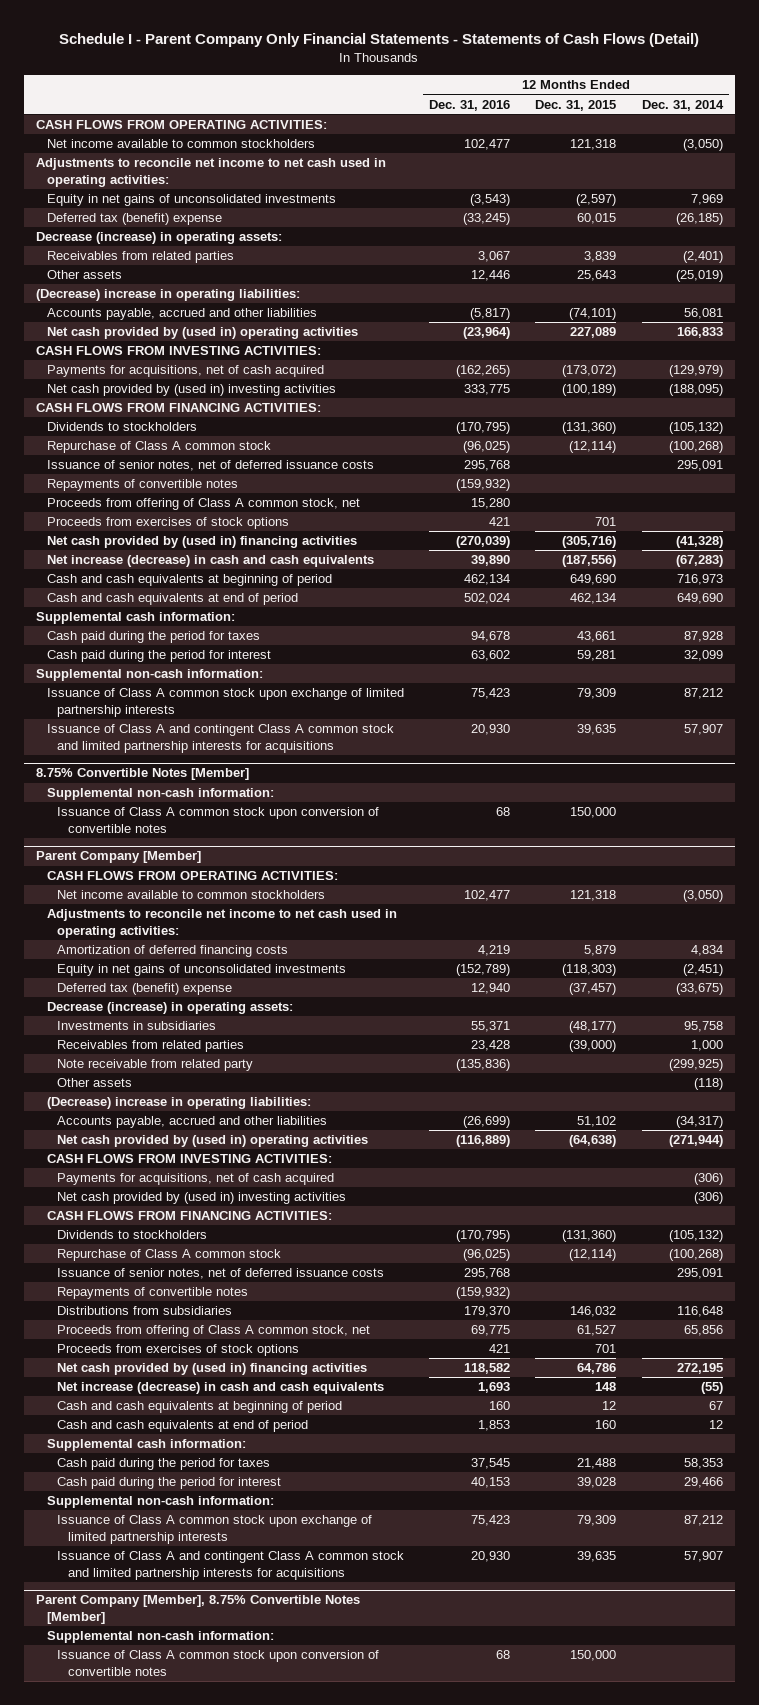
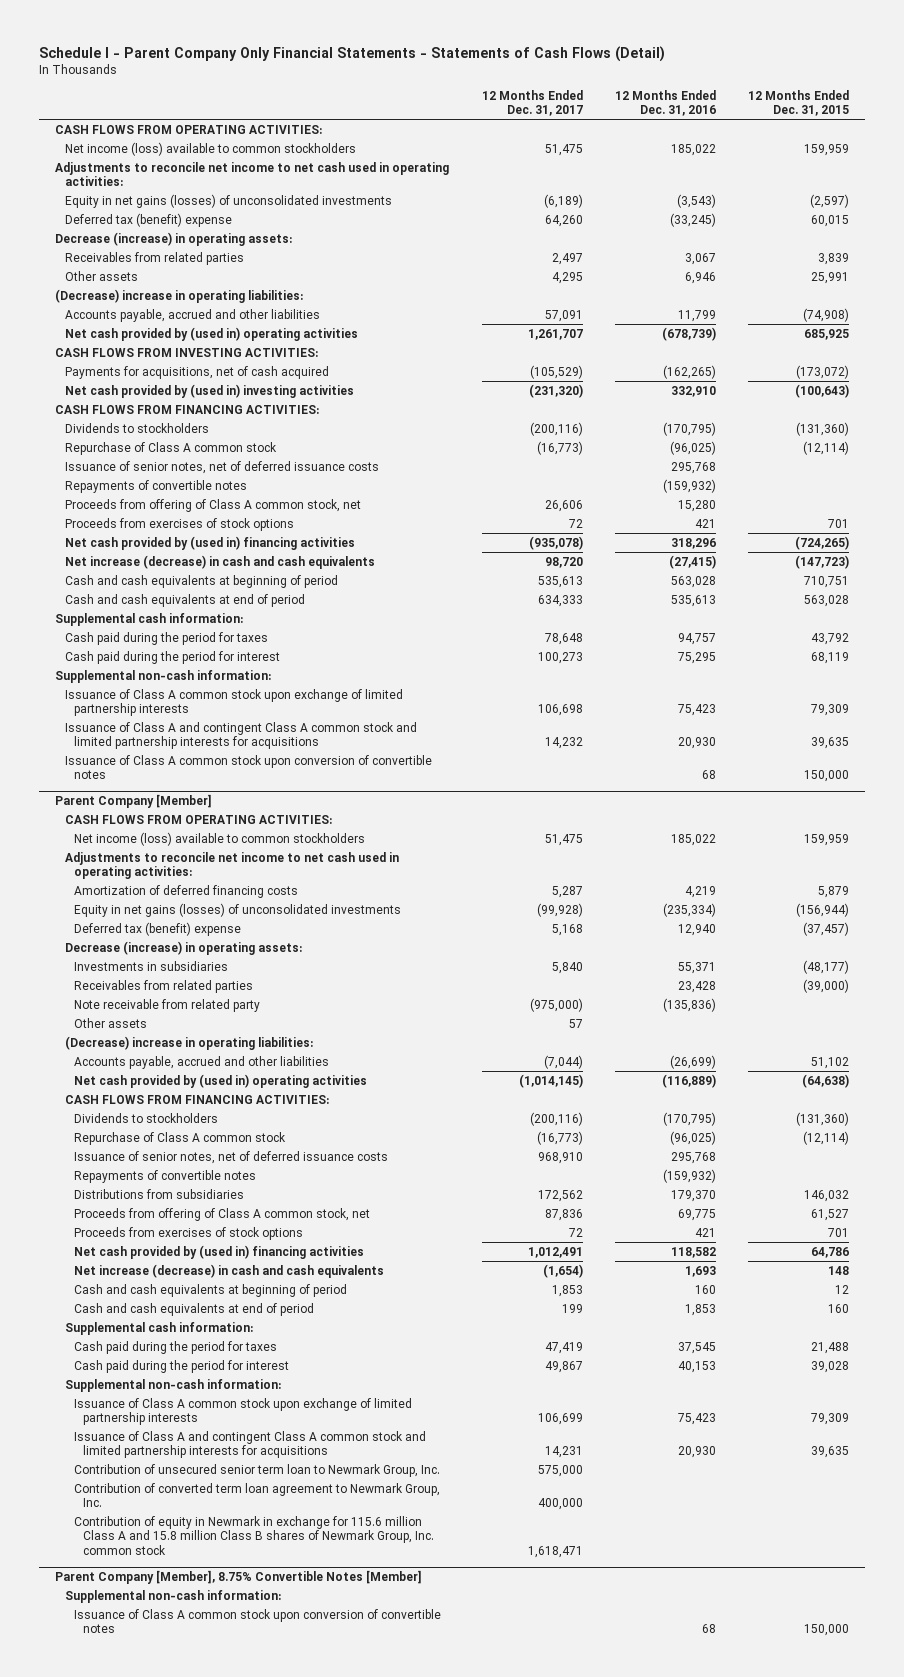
- | 12 Months Ended Dec. 31, 2016 | 12 Months Ended Dec. 31, 2015 | 12 Months Ended Dec. 31, 2014
+ | 12 Months Ended Dec. 31, 2017 | 12 Months Ended Dec. 31, 2016 | 12 Months Ended Dec. 31, 2015
- Net income available to common stockholders | 102,477 | 121,318 | (3,050)
+ Net income (loss) available to common stockholders | 51,475 | 185,022 | 159,959
- Equity in net gains of unconsolidated investments | (3,543) | (2,597) | 7,969
+ Equity in net gains (losses) of unconsolidated investments | (6,189) | (3,543) | (2,597)
- Other assets | 12,446 | 25,643 | (25,019)
+ Other assets | 4,295 | 6,946 | 25,991
- Accounts payable, accrued and other liabilities | (5,817) | (74,101) | 56,081
- Net cash provided by (used in) operating activities | (23,964) | 227,089 | 166,833
+ Accounts payable, accrued and other liabilities | 57,091 | 11,799 | (74,908)
+ Net cash provided by (used in) operating activities | 1,261,707 | (678,739) | 685,925
- Net cash provided by (used in) investing activities | 333,775 | (100,189) | (188,095)
+ Net cash provided by (used in) investing activities | (231,320) | 332,910 | (100,643)
- Net cash provided by (used in) financing activities | (270,039) | (305,716) | (41,328)
- Net increase (decrease) in cash and cash equivalents | 39,890 | (187,556) | (67,283)
- Cash and cash equivalents at beginning of period | 462,134 | 649,690 | 716,973
- Cash and cash equivalents at end of period | 502,024 | 462,134 | 649,690
+ Net cash provided by (used in) financing activities | (935,078) | 318,296 | (724,265)
+ Net increase (decrease) in cash and cash equivalents | 98,720 | (27,415) | (147,723)
+ Cash and cash equivalents at beginning of period | 535,613 | 563,028 | 710,751
+ Cash and cash equivalents at end of period | 634,333 | 535,613 | 563,028
- Cash paid during the period for taxes | 94,678 | 43,661 | 87,928
- Cash paid during the period for interest | 63,602 | 59,281 | 32,099
+ Cash paid during the period for taxes | 78,648 | 94,757 | 43,792
+ Cash paid during the period for interest | 100,273 | 75,295 | 68,119
- 8.75% Convertible Notes [Member]
- Supplemental non-cash information:
@ Parent Company [Member]
- Net income available to common stockholders | 102,477 | 121,318 | (3,050)
+ Net income (loss) available to common stockholders | 51,475 | 185,022 | 159,959
- Equity in net gains of unconsolidated investments | (152,789) | (118,303) | (2,451)
+ Equity in net gains (losses) of unconsolidated investments | (99,928) | (235,334) | (156,944)
- CASH FLOWS FROM INVESTING ACTIVITIES:
- Payments for acquisitions, net of cash acquired | | | (306)
- Net cash provided by (used in) investing activities | | | (306)
+ Contribution of unsecured senior term loan to Newmark Group, Inc. | 575,000 | |
+ Contribution of converted term loan agreement to Newmark Group, Inc. | 400,000 | |
+ Contribution of equity in Newmark in exchange for 115.6 million Class A and 15.8 million Class B shares of Newmark Group, Inc. common stock | 1,618,471 | |

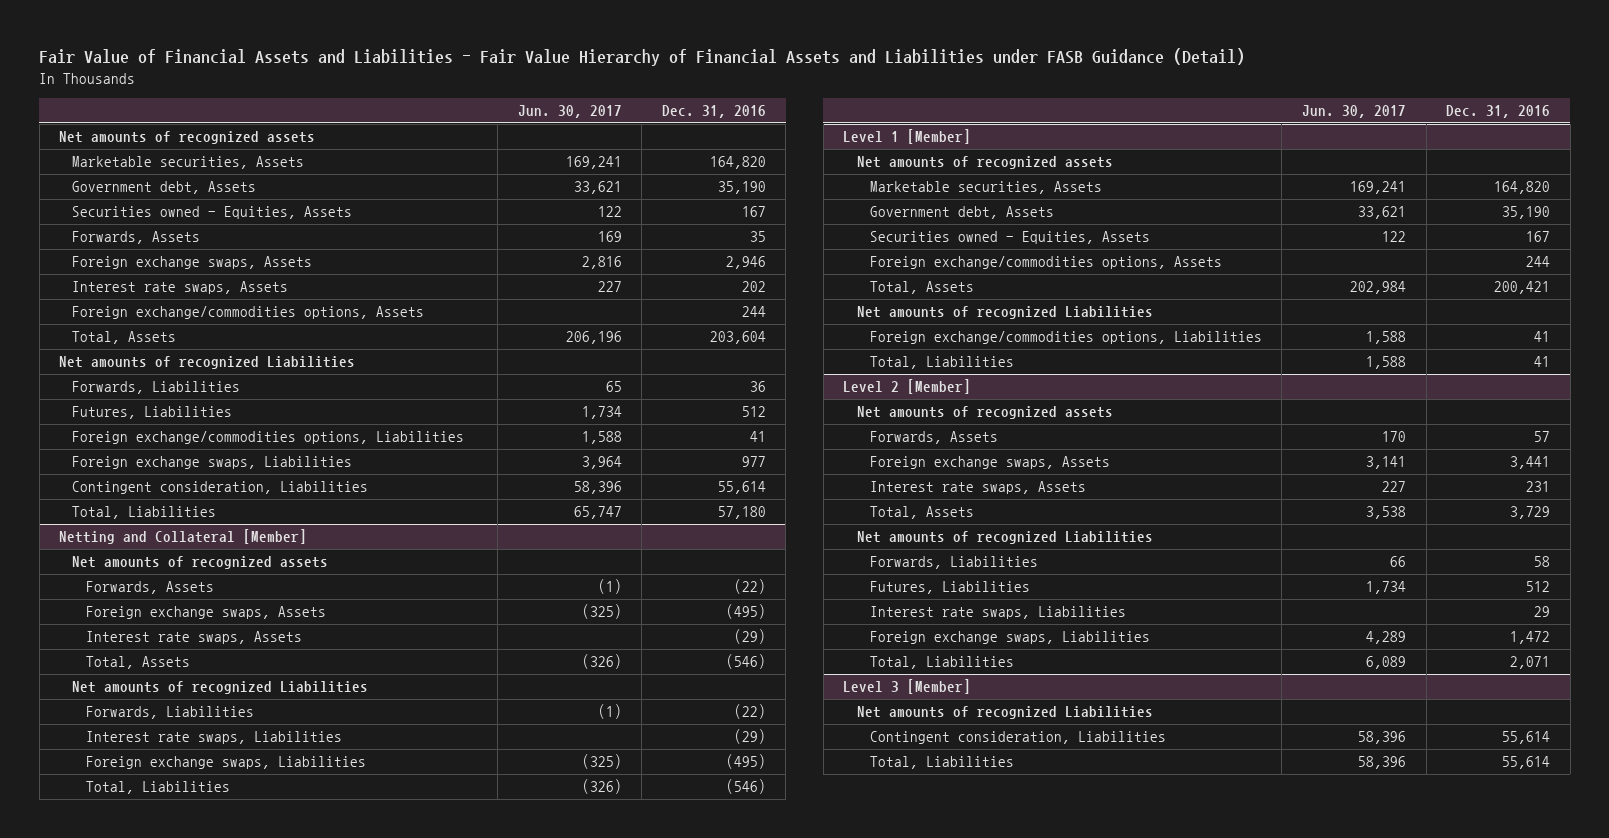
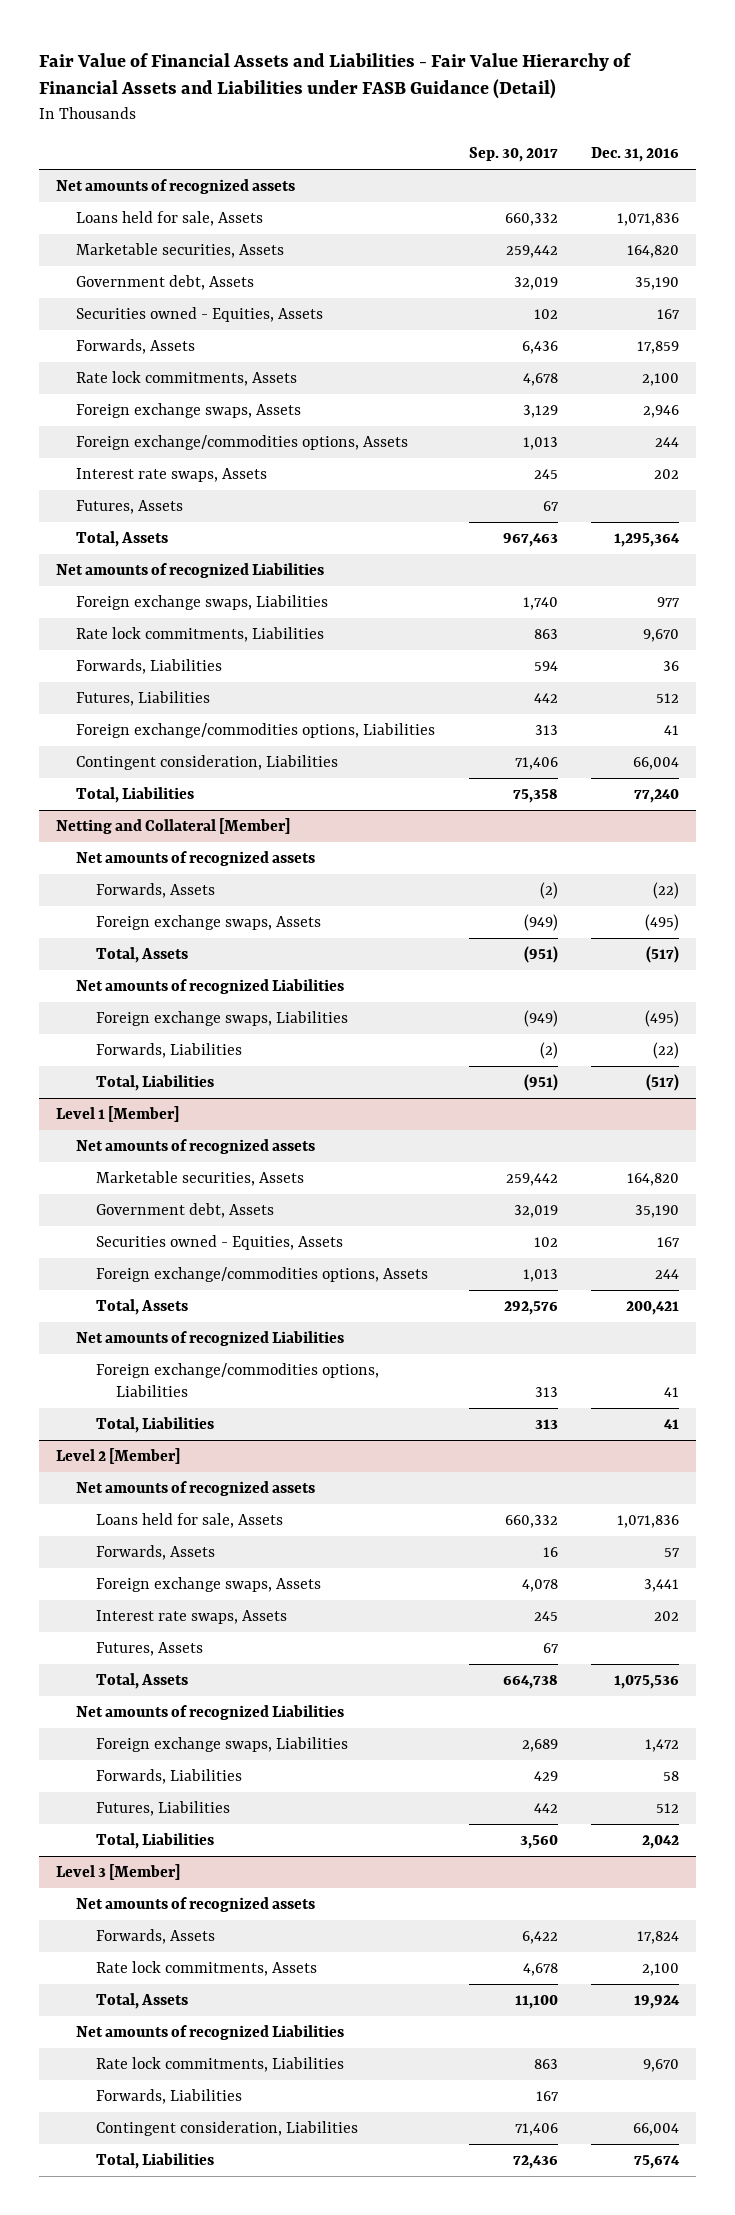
- | Jun. 30, 2017 | Dec. 31, 2016
+ | Sep. 30, 2017 | Dec. 31, 2016
+ Loans held for sale, Assets | 660,332 | 1,071,836
- Forwards, Assets | 169 | 35
+ Forwards, Assets | 6,436 | 17,859
+ Rate lock commitments, Assets | 4,678 | 2,100
- Total, Assets | 206,196 | 203,604
moved down: Interest rate swaps, Assets | 245 | 202
+ Futures, Assets | 67 |
+ Total, Assets | 967,463 | 1,295,364
moved up: Foreign exchange swaps, Liabilities | 1,740 | 977
+ Rate lock commitments, Liabilities | 863 | 9,670
- Contingent consideration, Liabilities | 58,396 | 55,614
- Total, Liabilities | 65,747 | 57,180
+ Contingent consideration, Liabilities | 71,406 | 66,004
+ Total, Liabilities | 75,358 | 77,240
@ Netting and Collateral [Member]
- Interest rate swaps, Assets | | (29)
- Total, Assets | (326) | (546)
+ Total, Assets | (951) | (517)
- Interest rate swaps, Liabilities | | (29)
- Total, Liabilities | (326) | (546)
moved down: Forwards, Liabilities | (2) | (22)
+ Total, Liabilities | (951) | (517)
@ Level 2 [Member]
+ Loans held for sale, Assets | 660,332 | 1,071,836
- Interest rate swaps, Assets | 227 | 231
- Total, Assets | 3,538 | 3,729
+ Interest rate swaps, Assets | 245 | 202
+ Futures, Assets | 67 |
+ Total, Assets | 664,738 | 1,075,536
moved up: Foreign exchange swaps, Liabilities | 2,689 | 1,472
- Interest rate swaps, Liabilities | | 29
- Total, Liabilities | 6,089 | 2,071
+ Total, Liabilities | 3,560 | 2,042
@ Level 3 [Member]
+ Net amounts of recognized assets
+ Forwards, Assets | 6,422 | 17,824
+ Rate lock commitments, Assets | 4,678 | 2,100
+ Total, Assets | 11,100 | 19,924
- Contingent consideration, Liabilities | 58,396 | 55,614
- Total, Liabilities | 58,396 | 55,614
+ Rate lock commitments, Liabilities | 863 | 9,670
+ Forwards, Liabilities | 167 |
+ Contingent consideration, Liabilities | 71,406 | 66,004
+ Total, Liabilities | 72,436 | 75,674

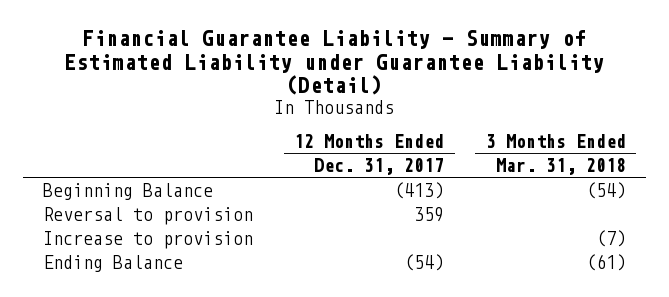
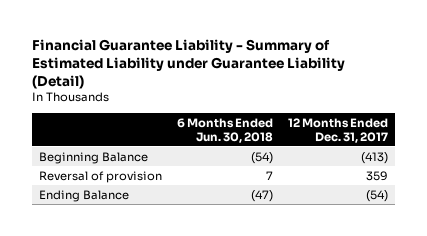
- | 12 Months Ended Dec. 31, 2017 | 3 Months Ended Mar. 31, 2018
+ | 6 Months Ended Jun. 30, 2018 | 12 Months Ended Dec. 31, 2017
- Reversal to provision | 359 |
- Increase to provision | | (7)
+ Reversal of provision | 7 | 359

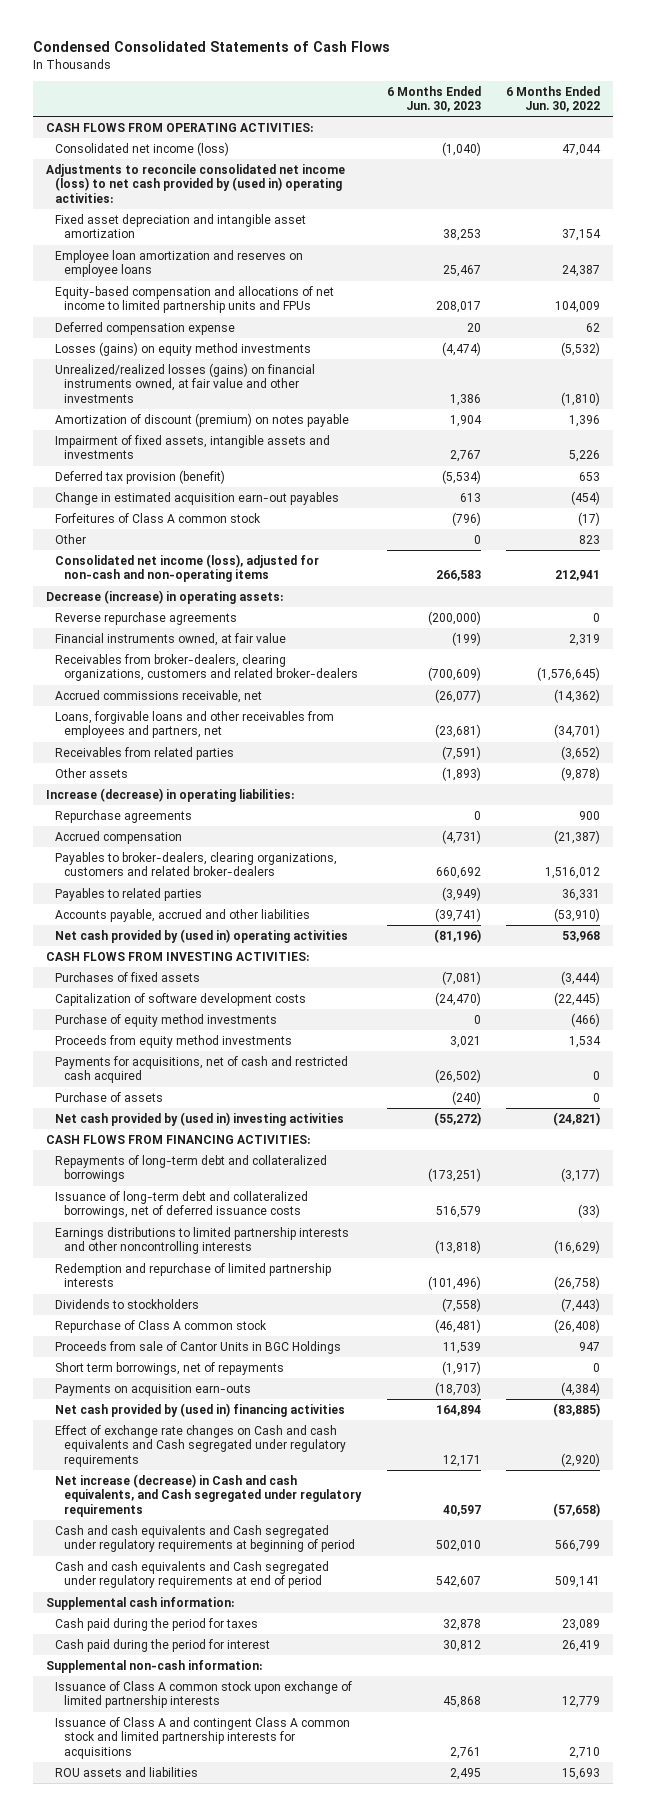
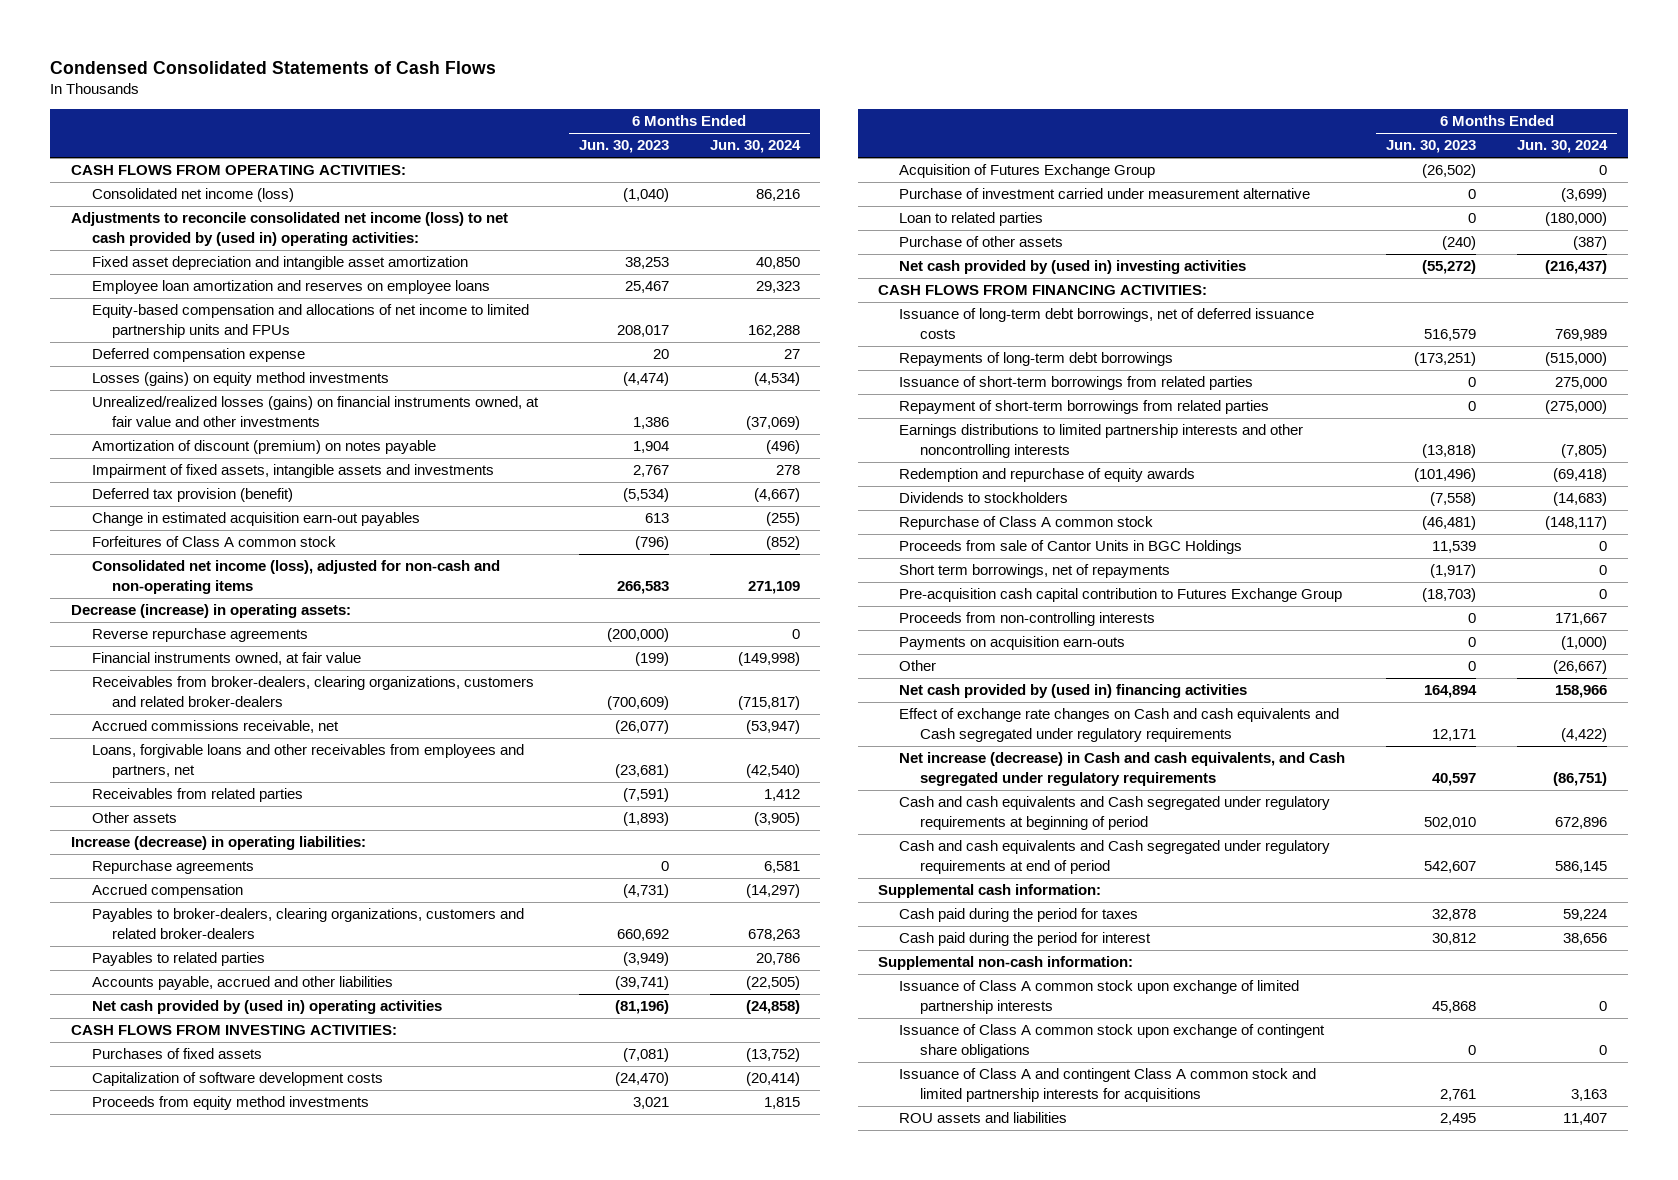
- | 6 Months Ended Jun. 30, 2023 | 6 Months Ended Jun. 30, 2022
+ | 6 Months Ended Jun. 30, 2023 | 6 Months Ended Jun. 30, 2024
- Purchase of equity method investments | 0 | (466)
- Payments for acquisitions, net of cash and restricted cash acquired | (26,502) | 0
- Purchase of assets | (240) | 0
+ Acquisition of Futures Exchange Group | (26,502) | 0
+ Purchase of investment carried under measurement alternative | 0 | (3,699)
+ Loan to related parties | 0 | (180,000)
+ Purchase of other assets | (240) | (387)
- Repayments of long-term debt and collateralized borrowings | (173,251) | (3,177)
- Issuance of long-term debt and collateralized borrowings, net of deferred issuance costs | 516,579 | (33)
+ Issuance of long-term debt borrowings, net of deferred issuance costs | 516,579 | 769,989
+ Repayments of long-term debt borrowings | (173,251) | (515,000)
+ Issuance of short-term borrowings from related parties | 0 | 275,000
+ Repayment of short-term borrowings from related parties | 0 | (275,000)
- Redemption and repurchase of limited partnership interests | (101,496) | (26,758)
+ Redemption and repurchase of equity awards | (101,496) | (69,418)
- Payments on acquisition earn-outs | (18,703) | (4,384)
+ Pre-acquisition cash capital contribution to Futures Exchange Group | (18,703) | 0
+ Proceeds from non-controlling interests | 0 | 171,667
+ Payments on acquisition earn-outs | 0 | (1,000)
moved down: Other | 0 | (26,667)
+ Issuance of Class A common stock upon exchange of contingent share obligations | 0 | 0

